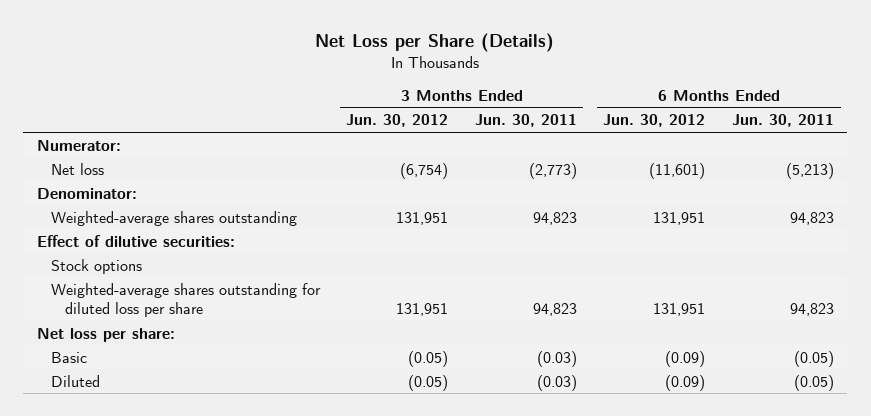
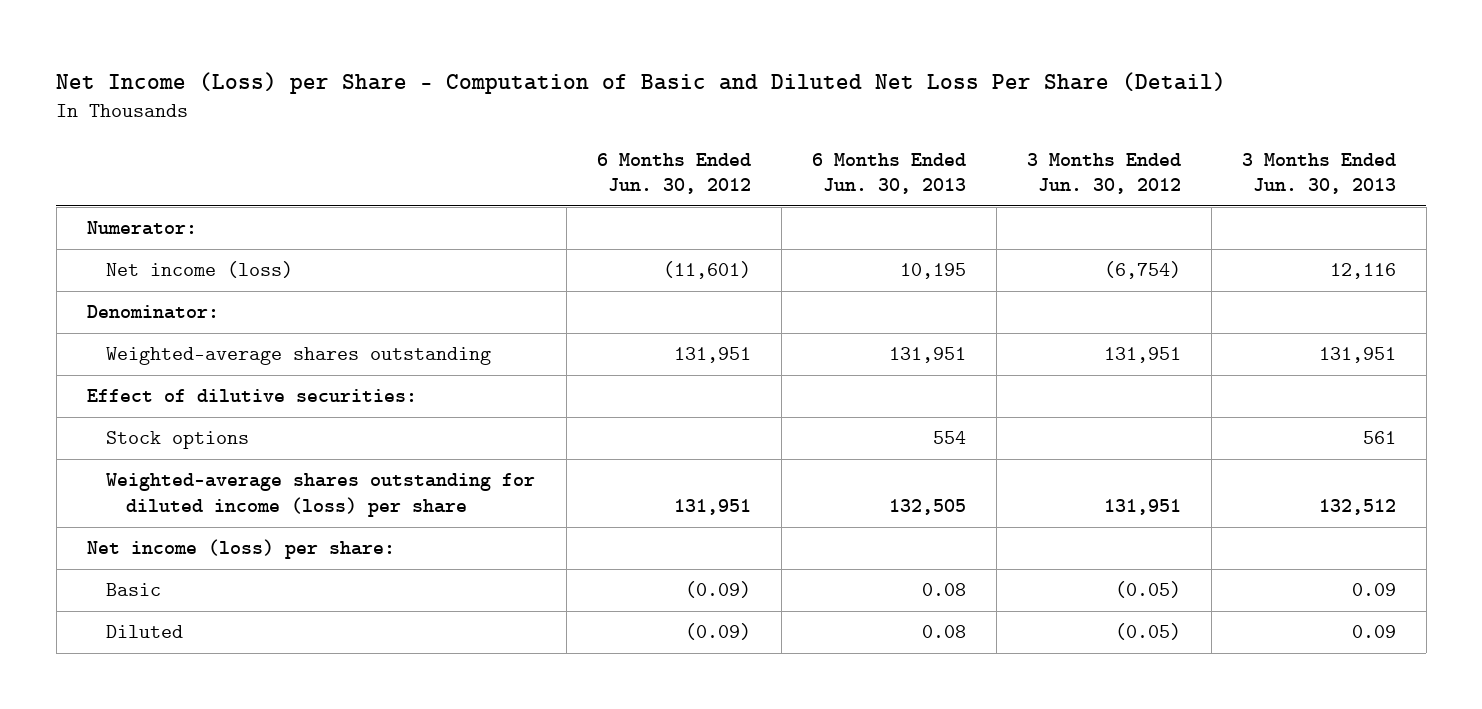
- Net Loss per Share (Details)
+ Net Income (Loss) per Share - Computation of Basic and Diluted Net Loss Per Share (Detail)
- | 3 Months Ended Jun. 30, 2012 | 3 Months Ended Jun. 30, 2011 | 6 Months Ended Jun. 30, 2012 | 6 Months Ended Jun. 30, 2011
+ | 6 Months Ended Jun. 30, 2012 | 6 Months Ended Jun. 30, 2013 | 3 Months Ended Jun. 30, 2012 | 3 Months Ended Jun. 30, 2013
- Net loss | (6,754) | (2,773) | (11,601) | (5,213)
+ Net income (loss) | (11,601) | 10,195 | (6,754) | 12,116
- Weighted-average shares outstanding for diluted loss per share | 131,951 | 94,823 | 131,951 | 94,823
- Net loss per share:
+ Weighted-average shares outstanding for diluted income (loss) per share | 131,951 | 132,505 | 131,951 | 132,512
+ Net income (loss) per share:

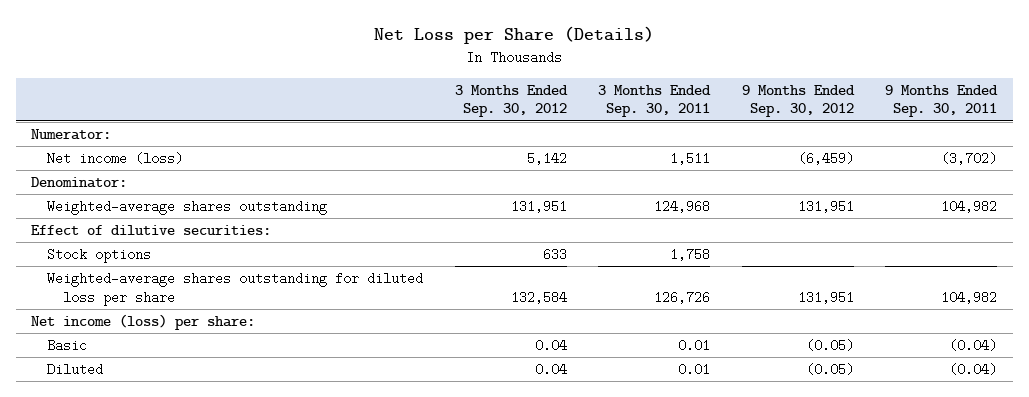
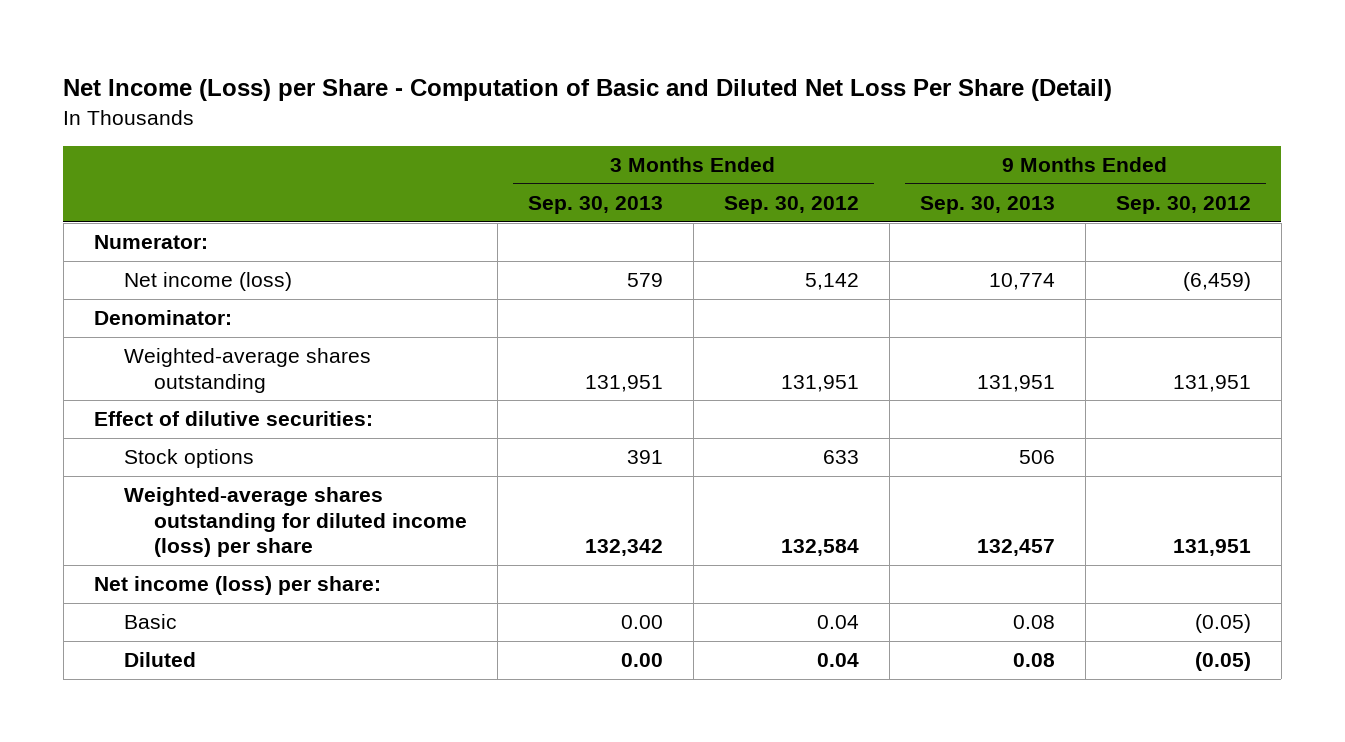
- Net Loss per Share (Details)
+ Net Income (Loss) per Share - Computation of Basic and Diluted Net Loss Per Share (Detail)
- | 3 Months Ended Sep. 30, 2012 | 3 Months Ended Sep. 30, 2011 | 9 Months Ended Sep. 30, 2012 | 9 Months Ended Sep. 30, 2011
+ | 3 Months Ended Sep. 30, 2013 | 3 Months Ended Sep. 30, 2012 | 9 Months Ended Sep. 30, 2013 | 9 Months Ended Sep. 30, 2012
- Weighted-average shares outstanding for diluted loss per share | 132,584 | 126,726 | 131,951 | 104,982
+ Weighted-average shares outstanding for diluted income (loss) per share | 132,342 | 132,584 | 132,457 | 131,951

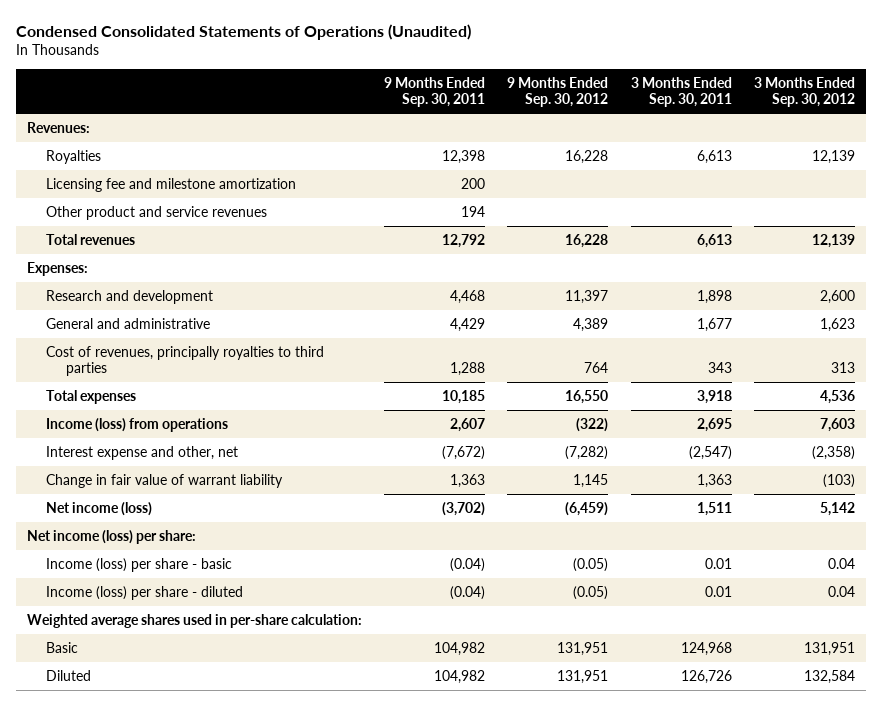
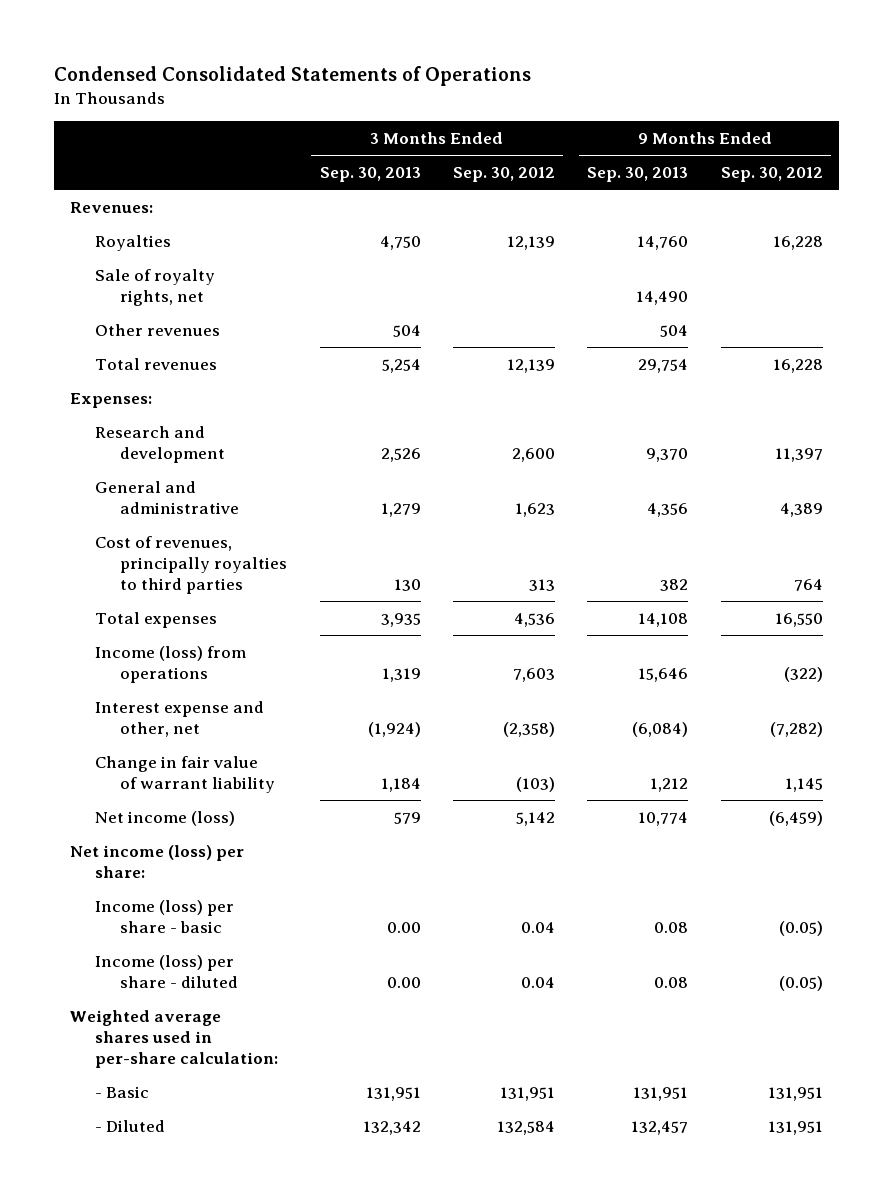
- Condensed Consolidated Statements of Operations (Unaudited)
+ Condensed Consolidated Statements of Operations
- | 9 Months Ended Sep. 30, 2011 | 9 Months Ended Sep. 30, 2012 | 3 Months Ended Sep. 30, 2011 | 3 Months Ended Sep. 30, 2012
+ | 3 Months Ended Sep. 30, 2013 | 3 Months Ended Sep. 30, 2012 | 9 Months Ended Sep. 30, 2013 | 9 Months Ended Sep. 30, 2012
- Licensing fee and milestone amortization | 200 | | |
- Other product and service revenues | 194 | | |
+ Sale of royalty rights, net | | | 14,490 |
+ Other revenues | 504 | | 504 |
- Basic | 104,982 | 131,951 | 124,968 | 131,951
- Diluted | 104,982 | 131,951 | 126,726 | 132,584
+ - Basic | 131,951 | 131,951 | 131,951 | 131,951
+ - Diluted | 132,342 | 132,584 | 132,457 | 131,951

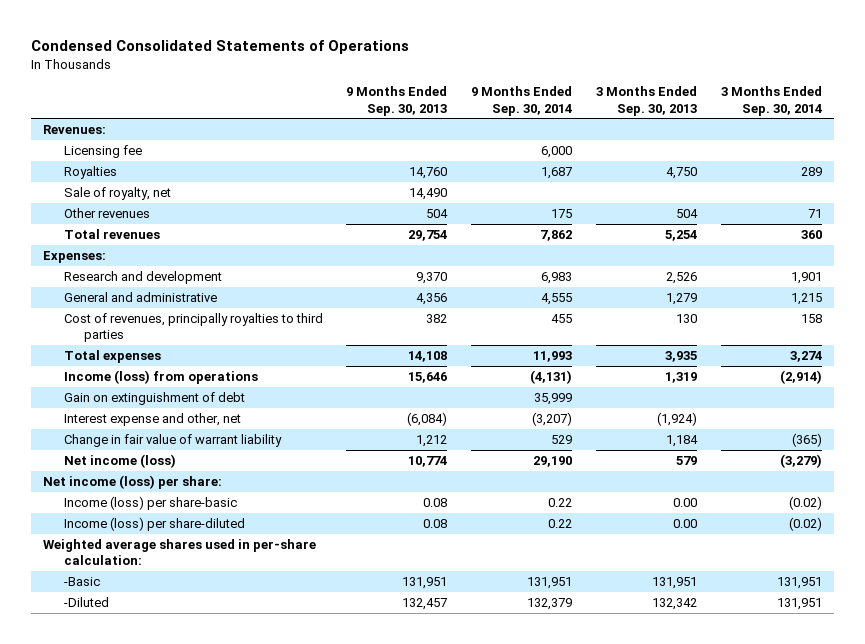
- | 3 Months Ended Sep. 30, 2013 | 3 Months Ended Sep. 30, 2012 | 9 Months Ended Sep. 30, 2013 | 9 Months Ended Sep. 30, 2012
+ | 9 Months Ended Sep. 30, 2013 | 9 Months Ended Sep. 30, 2014 | 3 Months Ended Sep. 30, 2013 | 3 Months Ended Sep. 30, 2014
+ Licensing fee | | 6,000 | |
- Sale of royalty rights, net | | | 14,490 |
+ Sale of royalty, net | 14,490 | | |
+ Gain on extinguishment of debt | | 35,999 | |
- Income (loss) per share - basic | 0.00 | 0.04 | 0.08 | (0.05)
- Income (loss) per share - diluted | 0.00 | 0.04 | 0.08 | (0.05)
+ Income (loss) per share-basic | 0.08 | 0.22 | 0.00 | (0.02)
+ Income (loss) per share-diluted | 0.08 | 0.22 | 0.00 | (0.02)
- - Basic | 131,951 | 131,951 | 131,951 | 131,951
- - Diluted | 132,342 | 132,584 | 132,457 | 131,951
+ -Basic | 131,951 | 131,951 | 131,951 | 131,951
+ -Diluted | 132,457 | 132,379 | 132,342 | 131,951

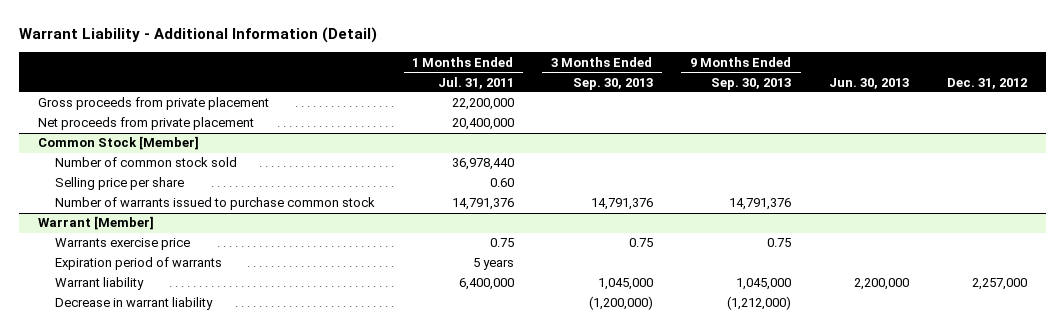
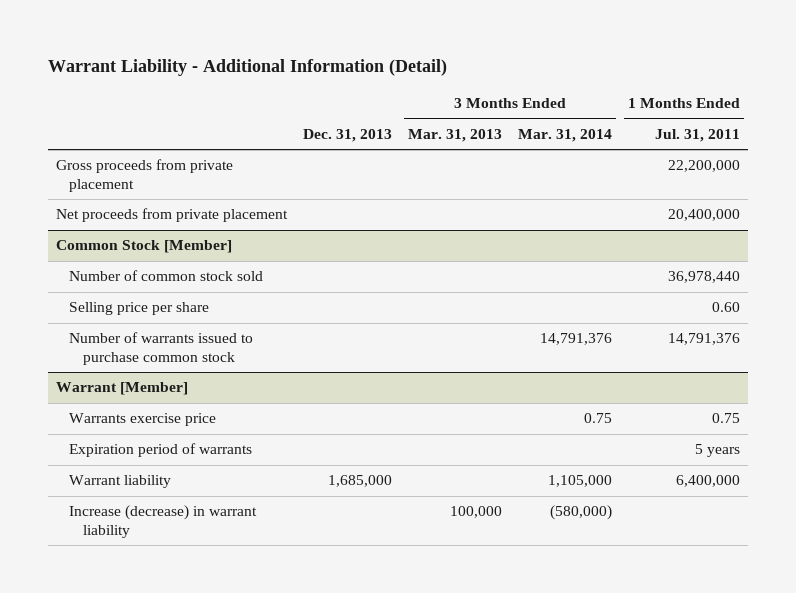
- | 1 Months Ended Jul. 31, 2011 | 3 Months Ended Sep. 30, 2013 | 9 Months Ended Sep. 30, 2013 | Jun. 30, 2013 | Dec. 31, 2012
+ | Dec. 31, 2013 | 3 Months Ended Mar. 31, 2013 | 3 Months Ended Mar. 31, 2014 | 1 Months Ended Jul. 31, 2011
@ Warrant [Member]
- Decrease in warrant liability | | (1,200,000) | (1,212,000) | |
+ Increase (decrease) in warrant liability | | 100,000 | (580,000) |

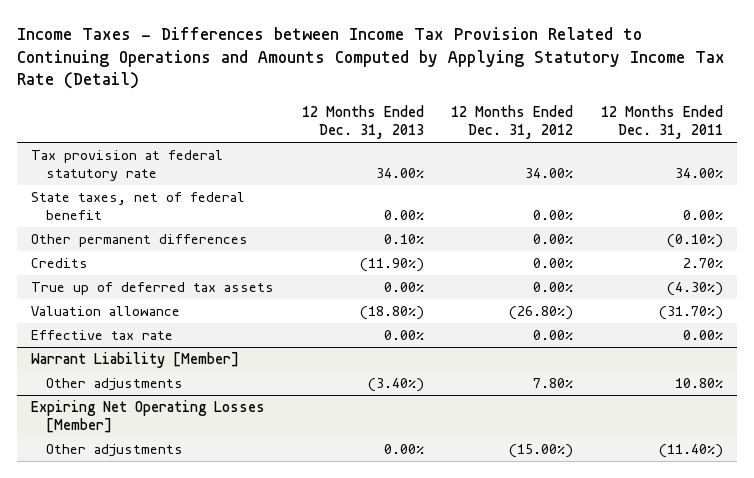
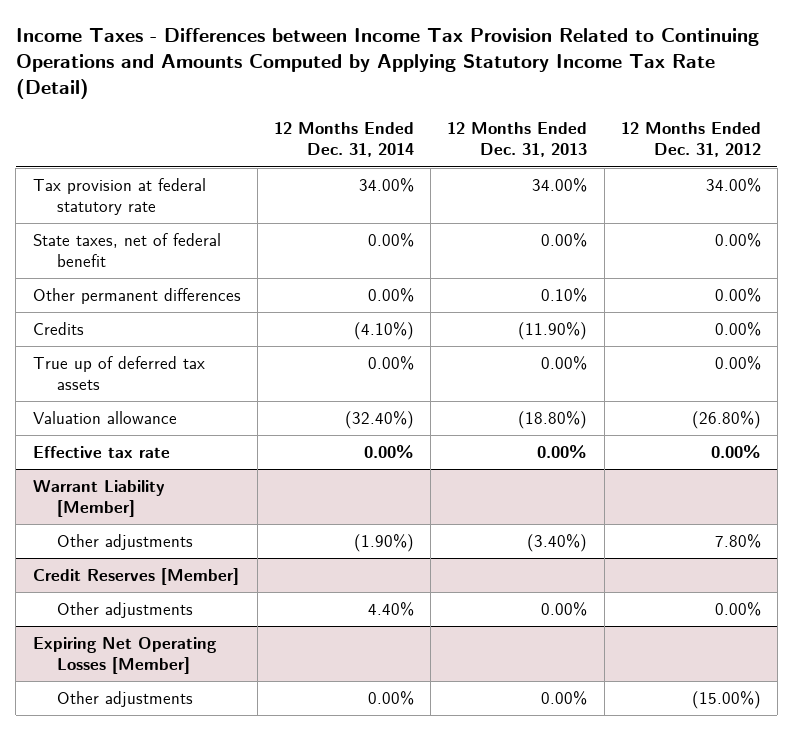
- | 12 Months Ended Dec. 31, 2013 | 12 Months Ended Dec. 31, 2012 | 12 Months Ended Dec. 31, 2011
+ | 12 Months Ended Dec. 31, 2014 | 12 Months Ended Dec. 31, 2013 | 12 Months Ended Dec. 31, 2012
+ Credit Reserves [Member]
+ Other adjustments | 4.40% | 0.00% | 0.00%

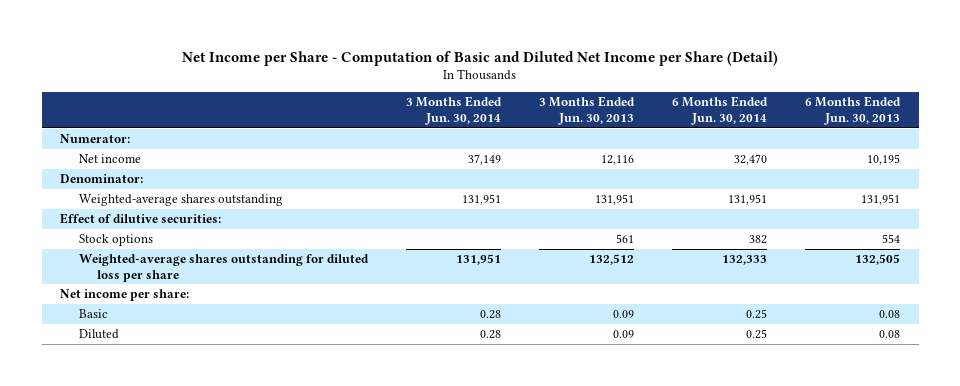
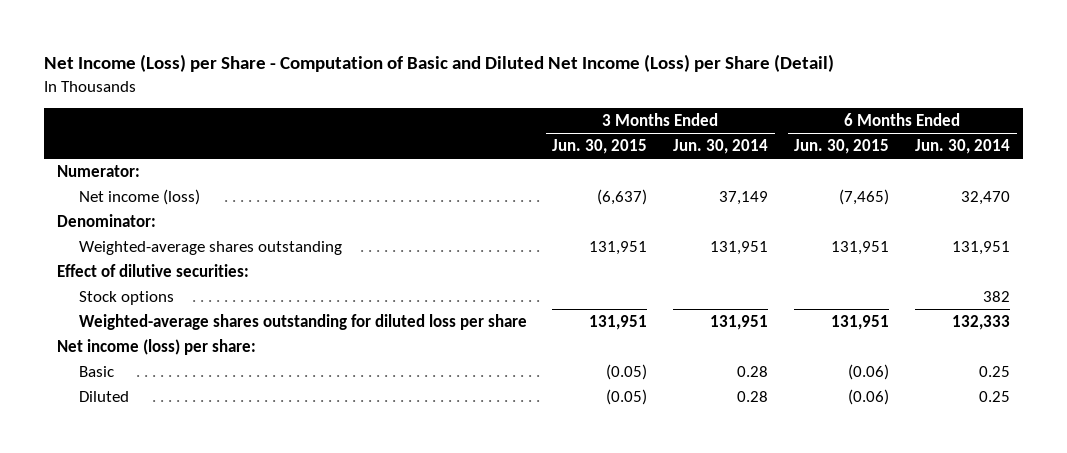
- Net Income per Share - Computation of Basic and Diluted Net Income per Share (Detail)
+ Net Income (Loss) per Share - Computation of Basic and Diluted Net Income (Loss) per Share (Detail)
- | 3 Months Ended Jun. 30, 2014 | 3 Months Ended Jun. 30, 2013 | 6 Months Ended Jun. 30, 2014 | 6 Months Ended Jun. 30, 2013
+ | 3 Months Ended Jun. 30, 2015 | 3 Months Ended Jun. 30, 2014 | 6 Months Ended Jun. 30, 2015 | 6 Months Ended Jun. 30, 2014
- Net income | 37,149 | 12,116 | 32,470 | 10,195
+ Net income (loss) | (6,637) | 37,149 | (7,465) | 32,470
- Net income per share:
+ Net income (loss) per share:

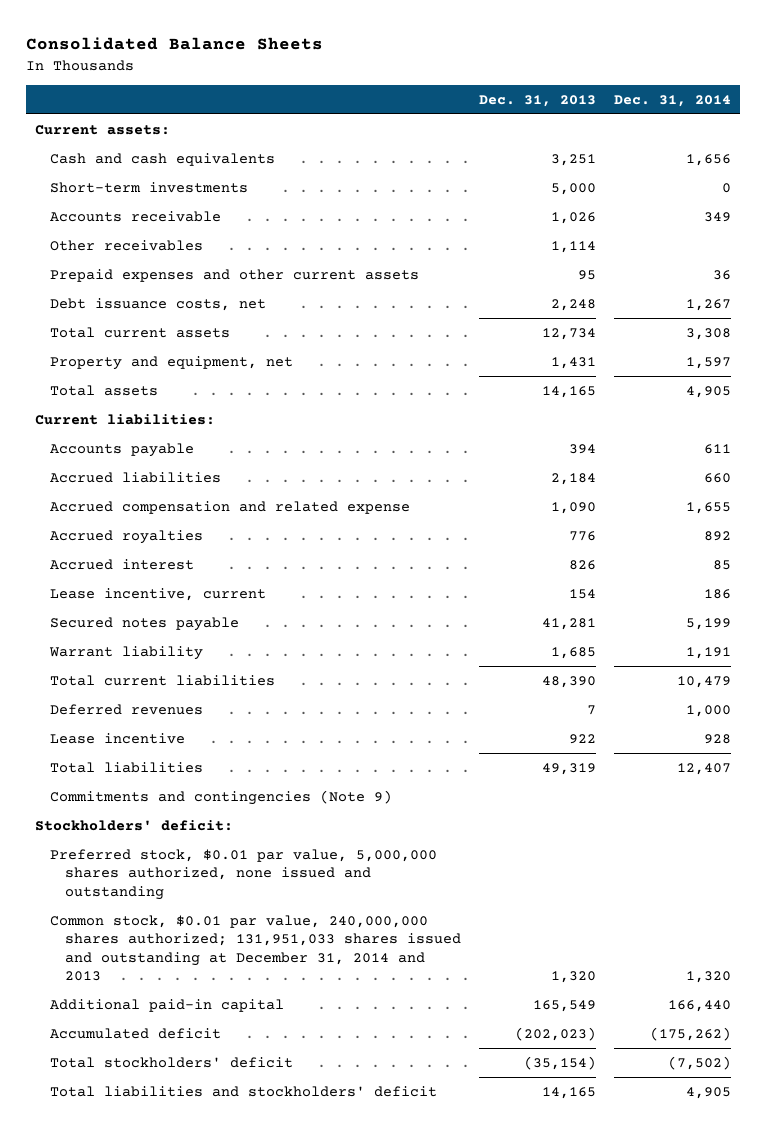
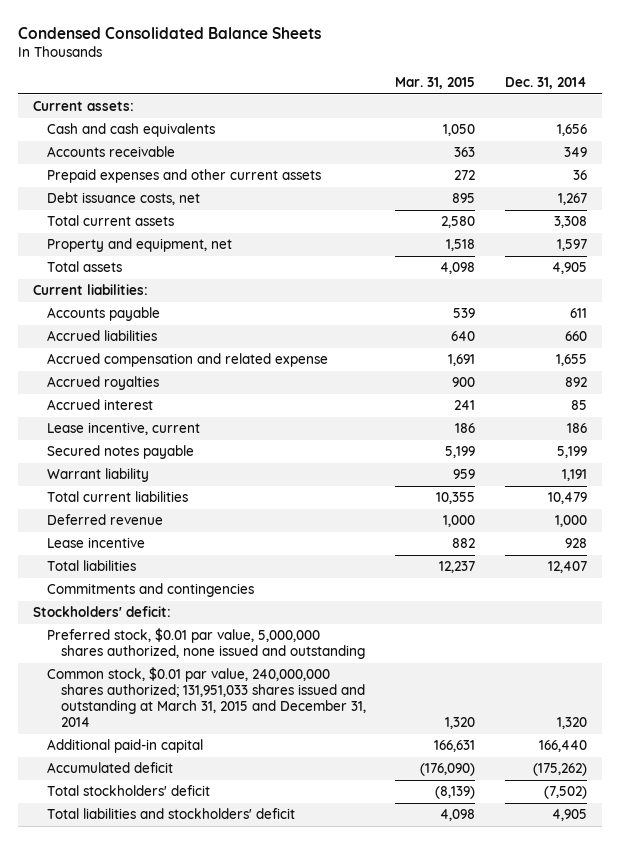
- Consolidated Balance Sheets
+ Condensed Consolidated Balance Sheets
- | Dec. 31, 2013 | Dec. 31, 2014
+ | Mar. 31, 2015 | Dec. 31, 2014
- Short-term investments | 5,000 | 0
- Other receivables | 1,114 |
- Deferred revenues | 7 | 1,000
+ Deferred revenue | 1,000 | 1,000
- Commitments and contingencies (Note 9)
+ Commitments and contingencies
- Common stock, $0.01 par value, 240,000,000 shares authorized; 131,951,033 shares issued and outstanding at December 31, 2014 and 2013 | 1,320 | 1,320
+ Common stock, $0.01 par value, 240,000,000 shares authorized; 131,951,033 shares issued and outstanding at March 31, 2015 and December 31, 2014 | 1,320 | 1,320

